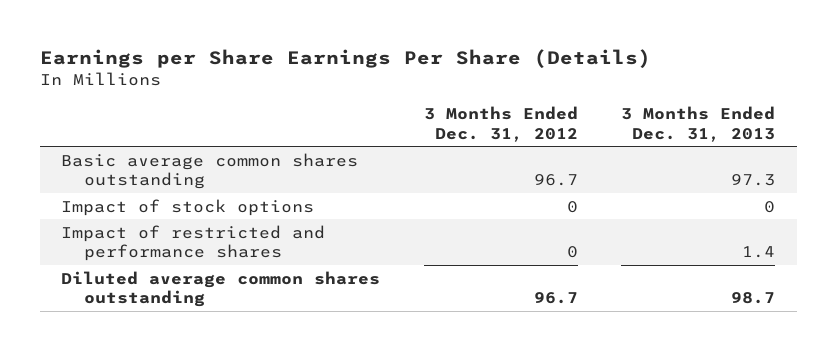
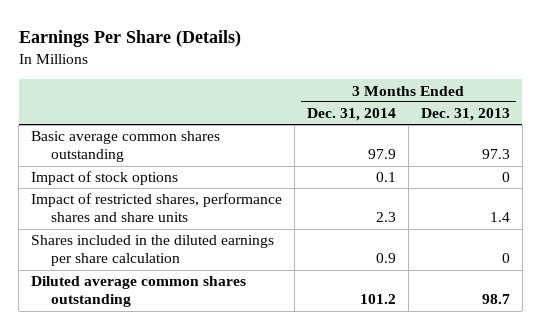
- Earnings per Share Earnings Per Share (Details)
+ Earnings Per Share (Details)
- | 3 Months Ended Dec. 31, 2012 | 3 Months Ended Dec. 31, 2013
+ | 3 Months Ended Dec. 31, 2014 | 3 Months Ended Dec. 31, 2013
- Impact of restricted and performance shares | 0 | 1.4
+ Impact of restricted shares, performance shares and share units | 2.3 | 1.4
+ Shares included in the diluted earnings per share calculation | 0.9 | 0

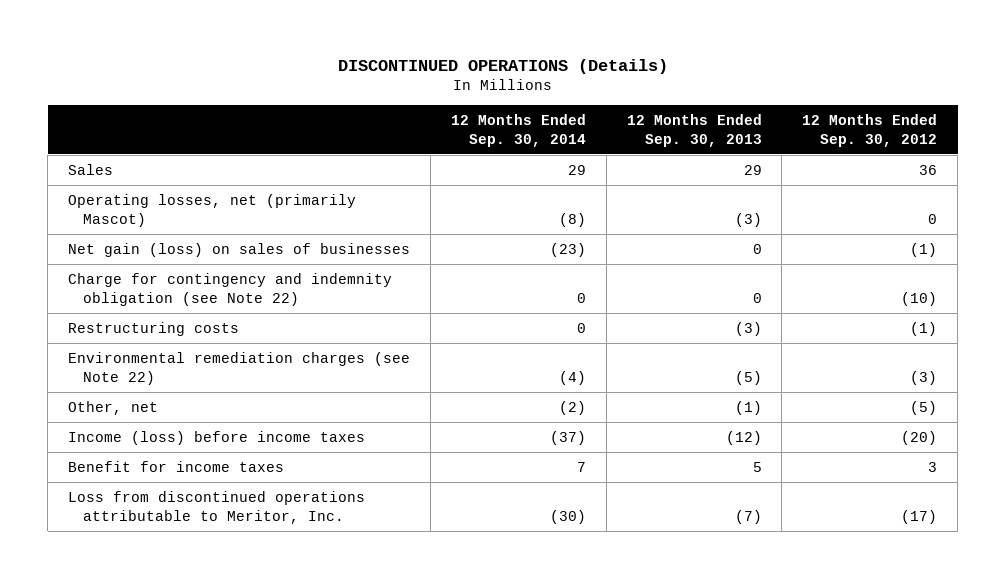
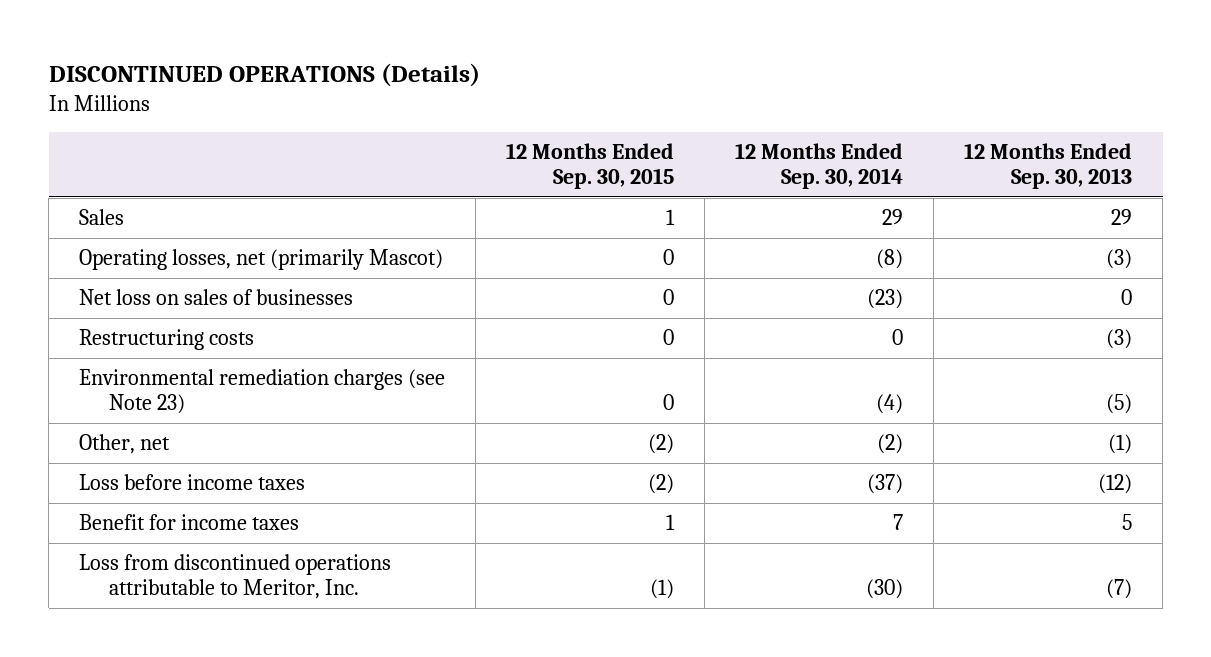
- | 12 Months Ended Sep. 30, 2014 | 12 Months Ended Sep. 30, 2013 | 12 Months Ended Sep. 30, 2012
+ | 12 Months Ended Sep. 30, 2015 | 12 Months Ended Sep. 30, 2014 | 12 Months Ended Sep. 30, 2013
- Net gain (loss) on sales of businesses | (23) | 0 | (1)
- Charge for contingency and indemnity obligation (see Note 22) | 0 | 0 | (10)
+ Net loss on sales of businesses | 0 | (23) | 0
- Environmental remediation charges (see Note 22) | (4) | (5) | (3)
+ Environmental remediation charges (see Note 23) | 0 | (4) | (5)
- Income (loss) before income taxes | (37) | (12) | (20)
+ Loss before income taxes | (2) | (37) | (12)

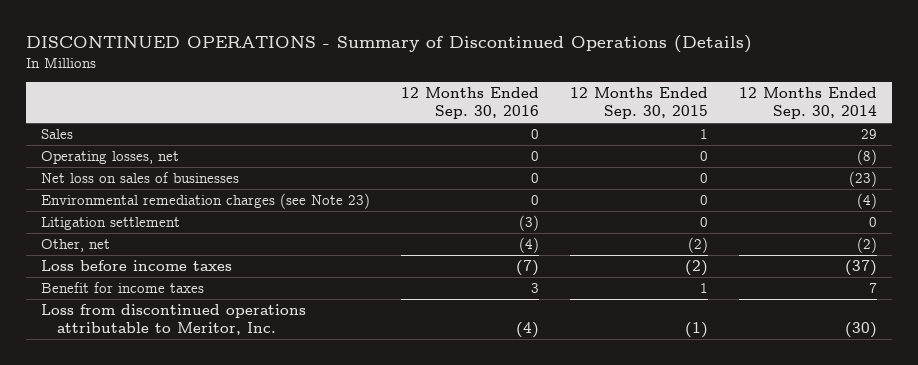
- DISCONTINUED OPERATIONS (Details)
+ DISCONTINUED OPERATIONS - Summary of Discontinued Operations (Details)
- | 12 Months Ended Sep. 30, 2015 | 12 Months Ended Sep. 30, 2014 | 12 Months Ended Sep. 30, 2013
+ | 12 Months Ended Sep. 30, 2016 | 12 Months Ended Sep. 30, 2015 | 12 Months Ended Sep. 30, 2014
- Operating losses, net (primarily Mascot) | 0 | (8) | (3)
+ Operating losses, net | 0 | 0 | (8)
- Restructuring costs | 0 | 0 | (3)
+ Litigation settlement | (3) | 0 | 0

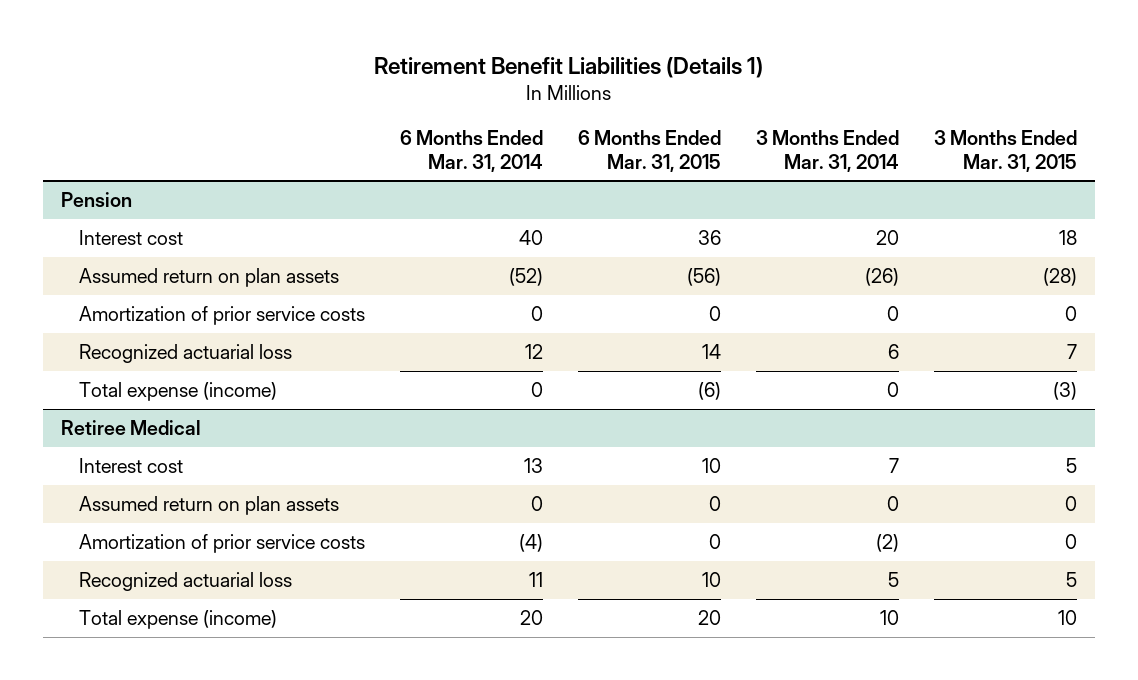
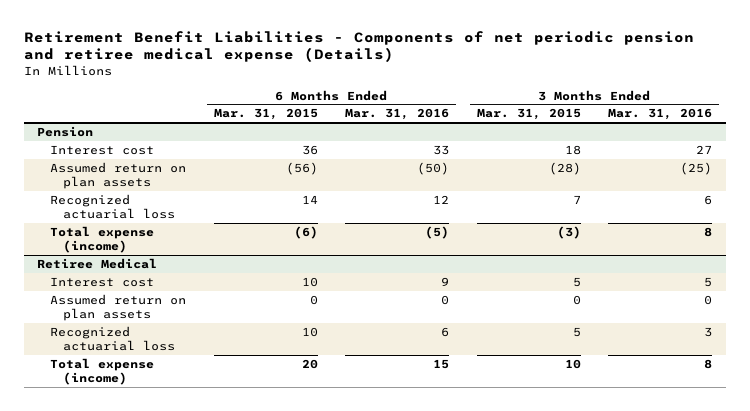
- Retirement Benefit Liabilities (Details 1)
+ Retirement Benefit Liabilities - Components of net periodic pension and retiree medical expense (Details)
- | 6 Months Ended Mar. 31, 2014 | 6 Months Ended Mar. 31, 2015 | 3 Months Ended Mar. 31, 2014 | 3 Months Ended Mar. 31, 2015
+ | 6 Months Ended Mar. 31, 2015 | 6 Months Ended Mar. 31, 2016 | 3 Months Ended Mar. 31, 2015 | 3 Months Ended Mar. 31, 2016
@ Pension
- Amortization of prior service costs | 0 | 0 | 0 | 0
@ Retiree Medical
- Amortization of prior service costs | (4) | 0 | (2) | 0

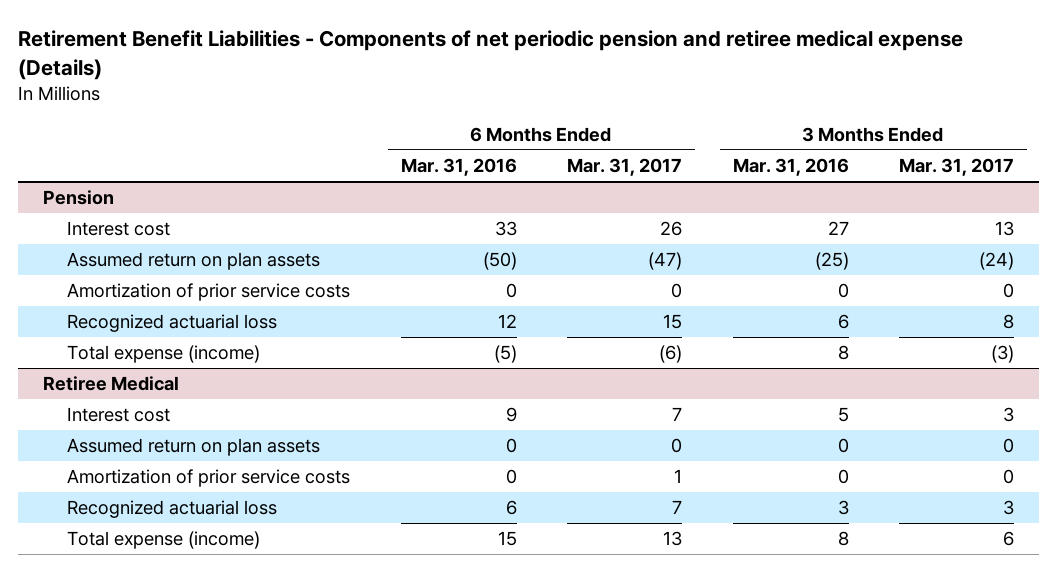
- | 6 Months Ended Mar. 31, 2015 | 6 Months Ended Mar. 31, 2016 | 3 Months Ended Mar. 31, 2015 | 3 Months Ended Mar. 31, 2016
+ | 6 Months Ended Mar. 31, 2016 | 6 Months Ended Mar. 31, 2017 | 3 Months Ended Mar. 31, 2016 | 3 Months Ended Mar. 31, 2017
@ Pension
+ Amortization of prior service costs | 0 | 0 | 0 | 0
@ Retiree Medical
+ Amortization of prior service costs | 0 | 1 | 0 | 0

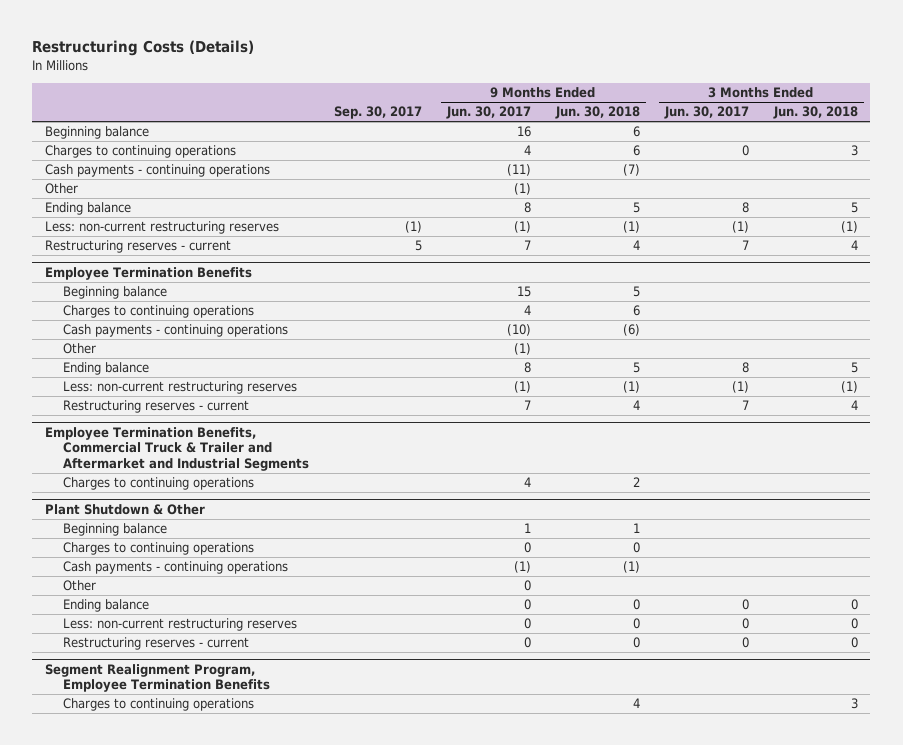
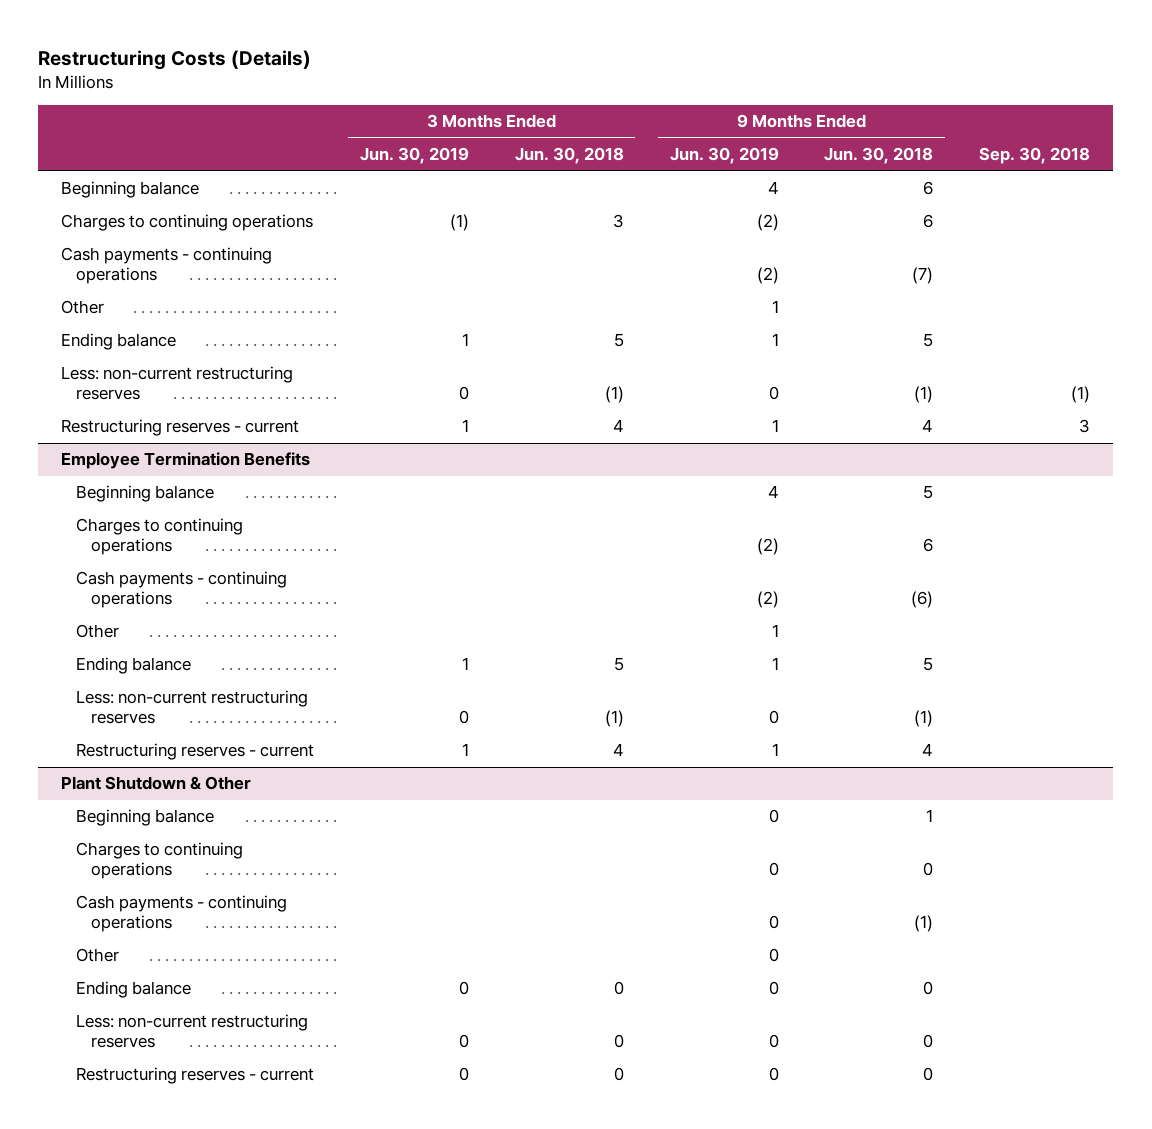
- | Sep. 30, 2017 | 9 Months Ended Jun. 30, 2017 | 9 Months Ended Jun. 30, 2018 | 3 Months Ended Jun. 30, 2017 | 3 Months Ended Jun. 30, 2018
+ | 3 Months Ended Jun. 30, 2019 | 3 Months Ended Jun. 30, 2018 | 9 Months Ended Jun. 30, 2019 | 9 Months Ended Jun. 30, 2018 | Sep. 30, 2018
- Employee Termination Benefits, Commercial Truck & Trailer and Aftermarket and Industrial Segments
- Charges to continuing operations | | 4 | 2 | |
- Segment Realignment Program, Employee Termination Benefits
- Charges to continuing operations | | | 4 | | 3

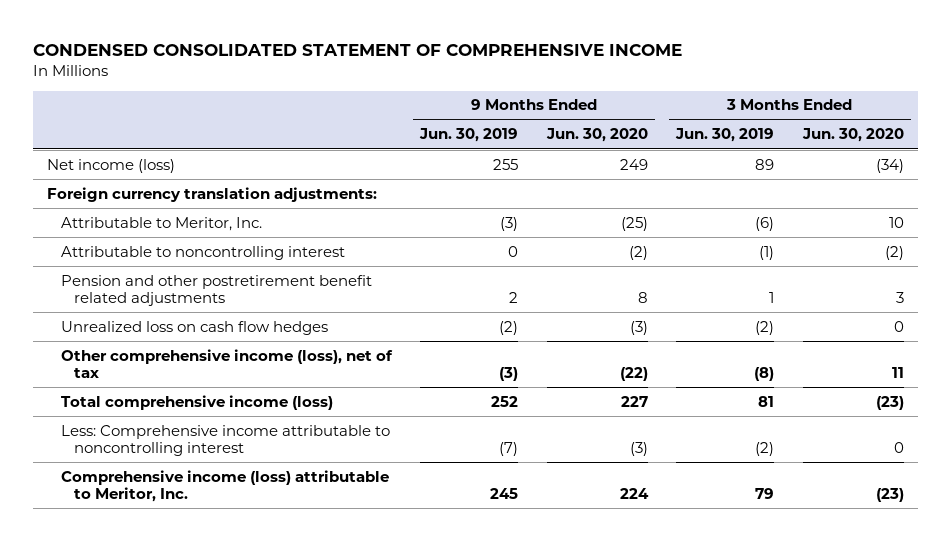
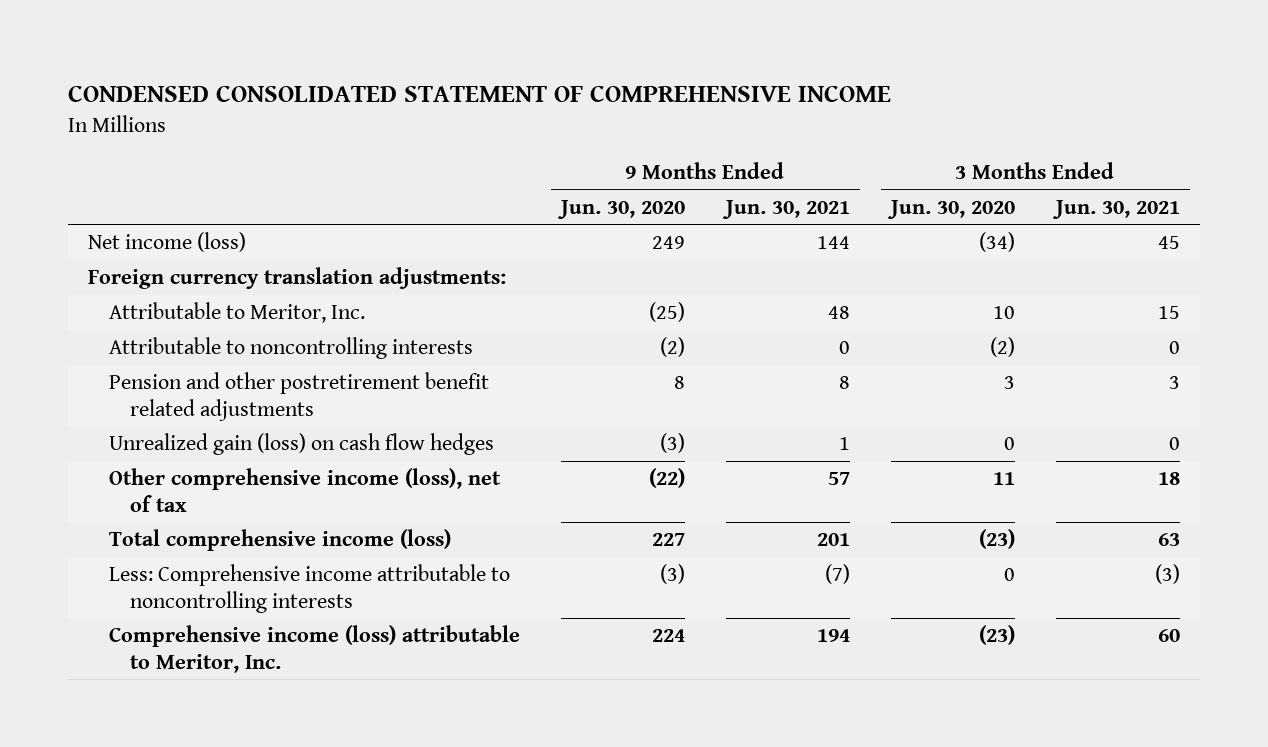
- | 9 Months Ended Jun. 30, 2019 | 9 Months Ended Jun. 30, 2020 | 3 Months Ended Jun. 30, 2019 | 3 Months Ended Jun. 30, 2020
+ | 9 Months Ended Jun. 30, 2020 | 9 Months Ended Jun. 30, 2021 | 3 Months Ended Jun. 30, 2020 | 3 Months Ended Jun. 30, 2021
- Attributable to noncontrolling interest | 0 | (2) | (1) | (2)
+ Attributable to noncontrolling interests | (2) | 0 | (2) | 0
- Unrealized loss on cash flow hedges | (2) | (3) | (2) | 0
+ Unrealized gain (loss) on cash flow hedges | (3) | 1 | 0 | 0
- Less: Comprehensive income attributable to noncontrolling interest | (7) | (3) | (2) | 0
+ Less: Comprehensive income attributable to noncontrolling interests | (3) | (7) | 0 | (3)

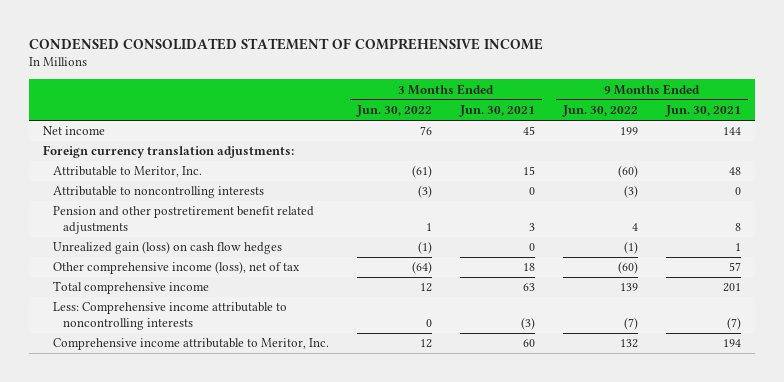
- | 9 Months Ended Jun. 30, 2020 | 9 Months Ended Jun. 30, 2021 | 3 Months Ended Jun. 30, 2020 | 3 Months Ended Jun. 30, 2021
+ | 3 Months Ended Jun. 30, 2022 | 3 Months Ended Jun. 30, 2021 | 9 Months Ended Jun. 30, 2022 | 9 Months Ended Jun. 30, 2021
- Net income (loss) | 249 | 144 | (34) | 45
+ Net income | 76 | 45 | 199 | 144
- Total comprehensive income (loss) | 227 | 201 | (23) | 63
+ Total comprehensive income | 12 | 63 | 139 | 201
- Comprehensive income (loss) attributable to Meritor, Inc. | 224 | 194 | (23) | 60
+ Comprehensive income attributable to Meritor, Inc. | 12 | 60 | 132 | 194

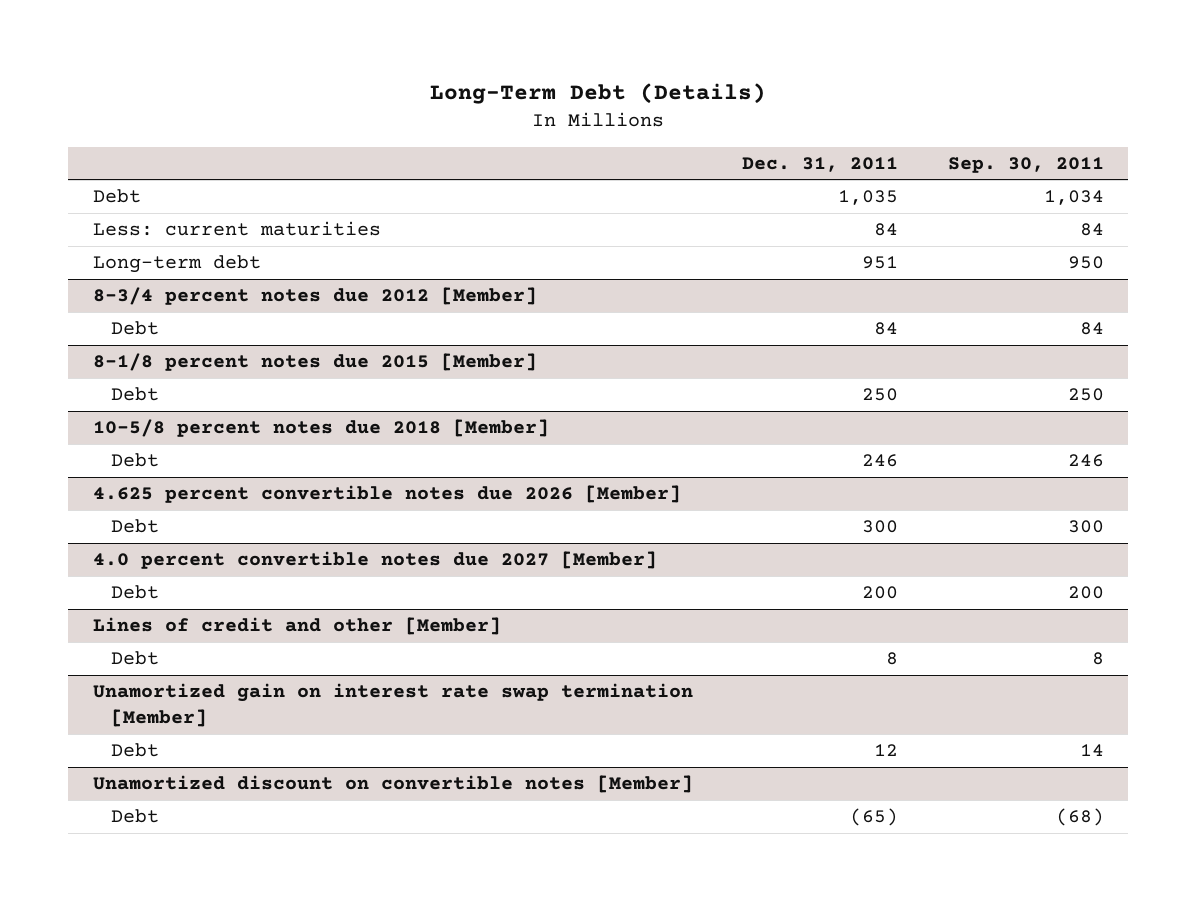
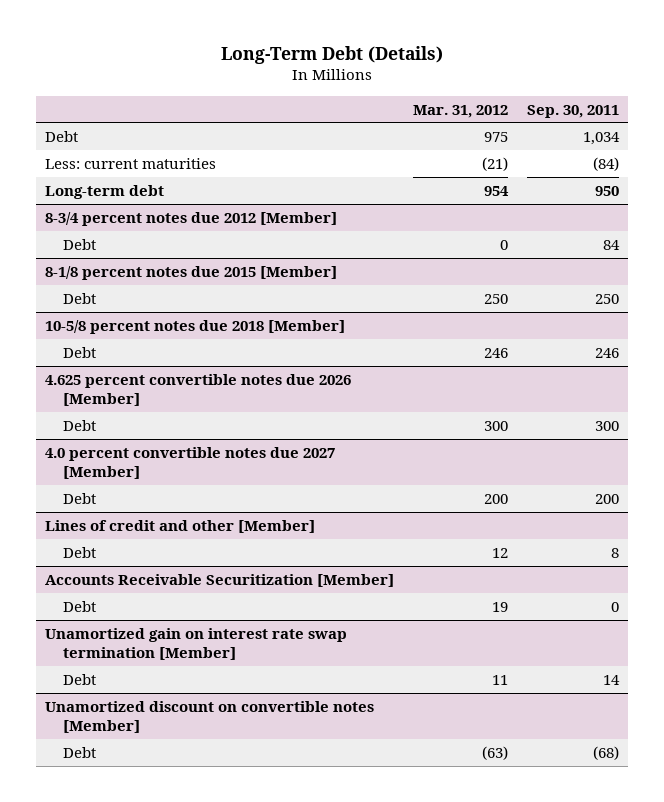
- | Dec. 31, 2011 | Sep. 30, 2011
+ | Mar. 31, 2012 | Sep. 30, 2011
- Less: current maturities | 84 | 84
+ Less: current maturities | (21) | (84)
+ Accounts Receivable Securitization [Member]
+ Debt | 19 | 0

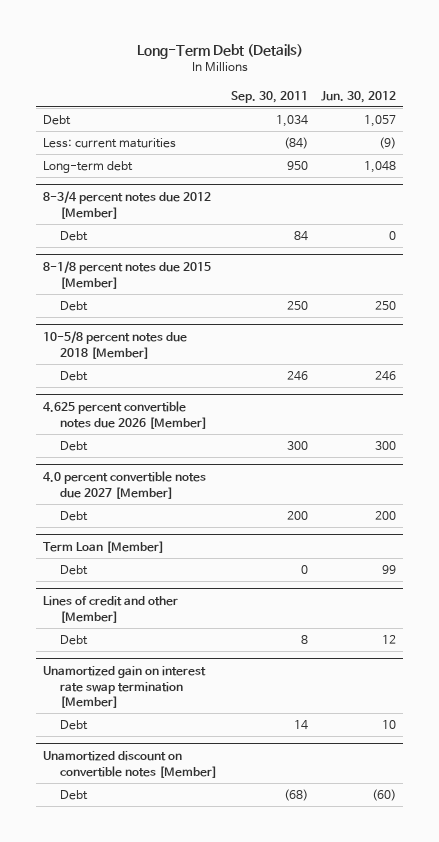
- | Mar. 31, 2012 | Sep. 30, 2011
+ | Sep. 30, 2011 | Jun. 30, 2012
+ Term Loan [Member]
+ Debt | 0 | 99
- Accounts Receivable Securitization [Member]
- Debt | 19 | 0

